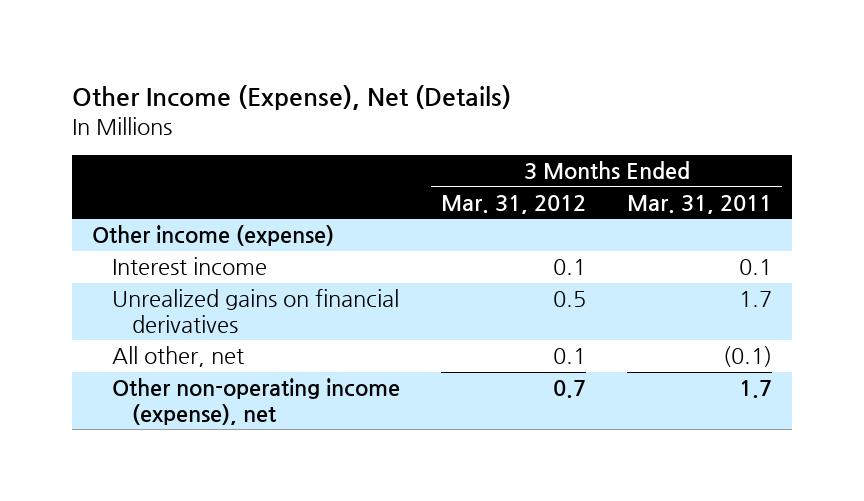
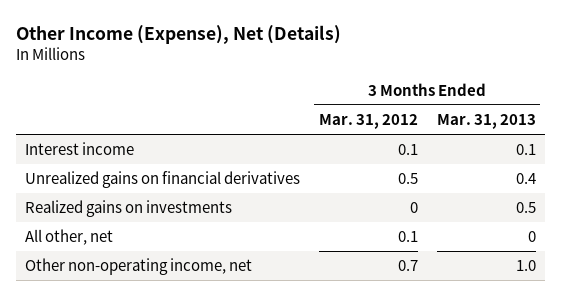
- | 3 Months Ended Mar. 31, 2012 | 3 Months Ended Mar. 31, 2011
+ | 3 Months Ended Mar. 31, 2012 | 3 Months Ended Mar. 31, 2013
- Other income (expense)
+ Realized gains on investments | 0 | 0.5
- Other non-operating income (expense), net | 0.7 | 1.7
+ Other non-operating income, net | 0.7 | 1.0

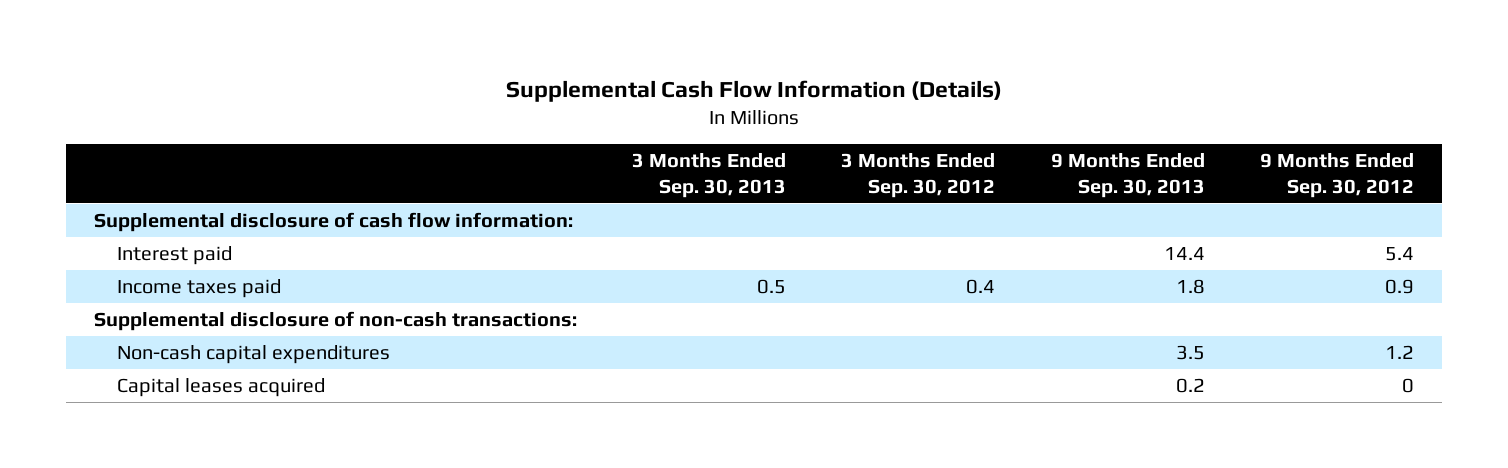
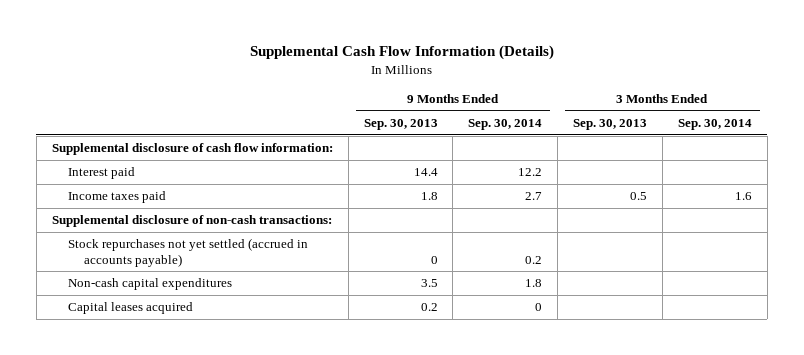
- | 3 Months Ended Sep. 30, 2013 | 3 Months Ended Sep. 30, 2012 | 9 Months Ended Sep. 30, 2013 | 9 Months Ended Sep. 30, 2012
+ | 9 Months Ended Sep. 30, 2013 | 9 Months Ended Sep. 30, 2014 | 3 Months Ended Sep. 30, 2013 | 3 Months Ended Sep. 30, 2014
+ Stock repurchases not yet settled (accrued in accounts payable) | 0 | 0.2 | |

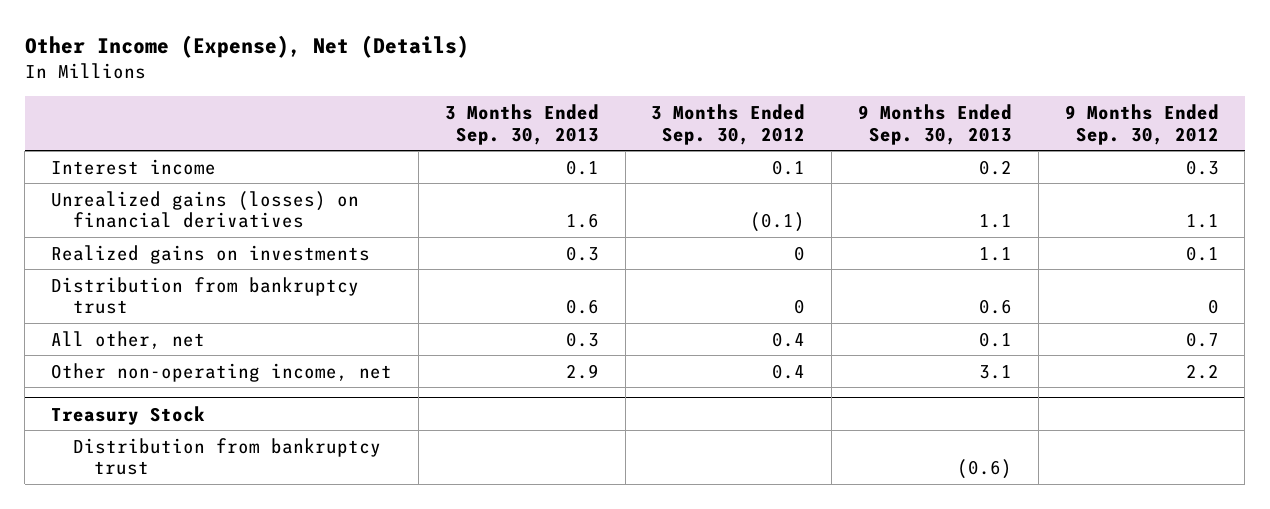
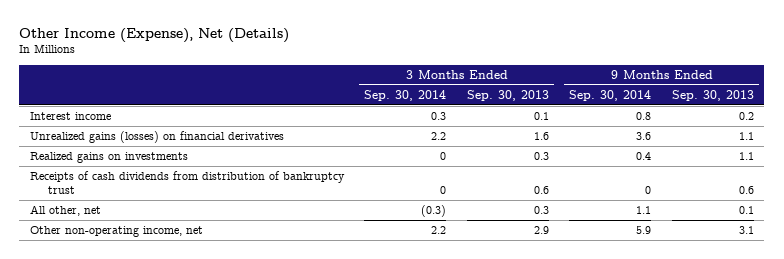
- | 3 Months Ended Sep. 30, 2013 | 3 Months Ended Sep. 30, 2012 | 9 Months Ended Sep. 30, 2013 | 9 Months Ended Sep. 30, 2012
+ | 3 Months Ended Sep. 30, 2014 | 3 Months Ended Sep. 30, 2013 | 9 Months Ended Sep. 30, 2014 | 9 Months Ended Sep. 30, 2013
- Distribution from bankruptcy trust | 0.6 | 0 | 0.6 | 0
+ Receipts of cash dividends from distribution of bankruptcy trust | 0 | 0.6 | 0 | 0.6
- Treasury Stock
- Distribution from bankruptcy trust | | | (0.6) |

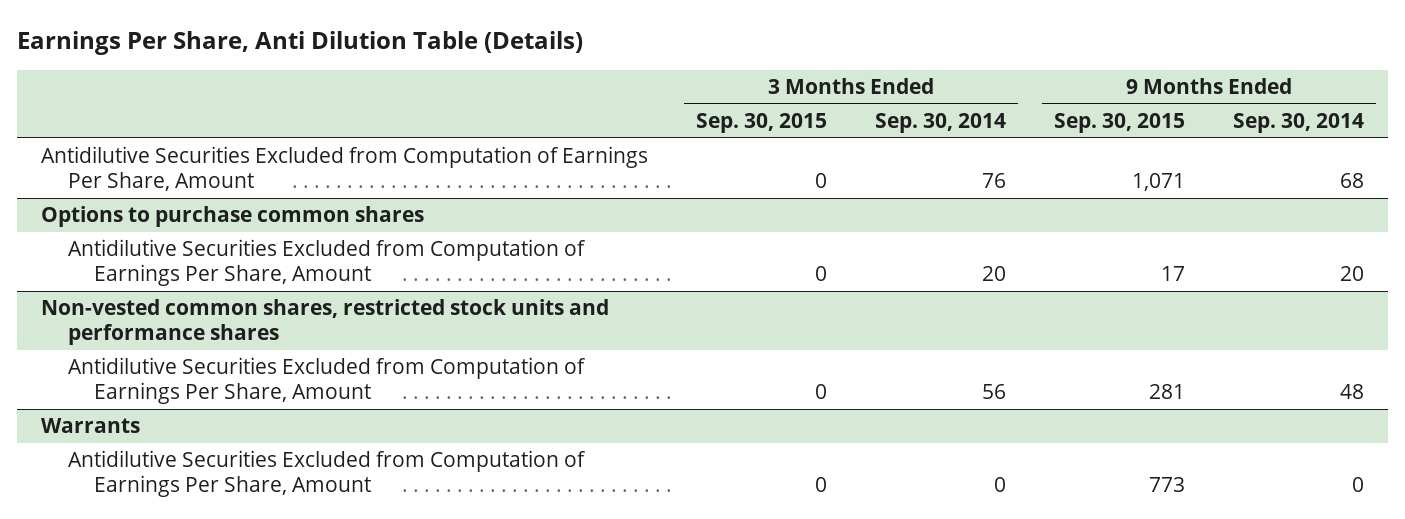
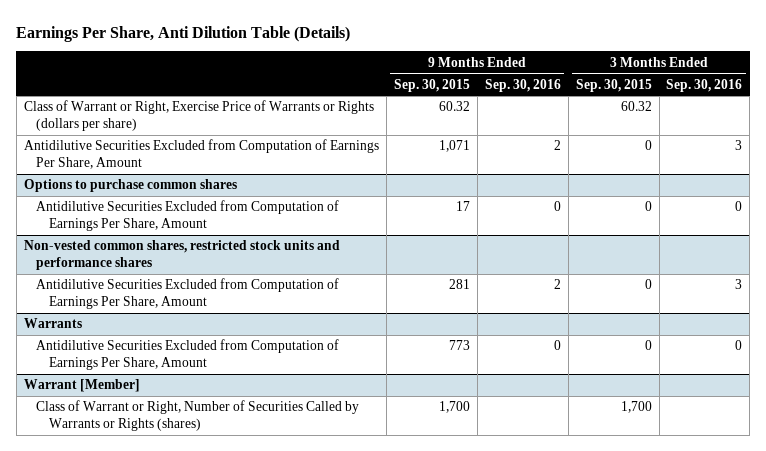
- | 3 Months Ended Sep. 30, 2015 | 3 Months Ended Sep. 30, 2014 | 9 Months Ended Sep. 30, 2015 | 9 Months Ended Sep. 30, 2014
+ | 9 Months Ended Sep. 30, 2015 | 9 Months Ended Sep. 30, 2016 | 3 Months Ended Sep. 30, 2015 | 3 Months Ended Sep. 30, 2016
+ Class of Warrant or Right, Exercise Price of Warrants or Rights (dollars per share) | 60.32 | | 60.32 |
+ Warrant [Member]
+ Class of Warrant or Right, Number of Securities Called by Warrants or Rights (shares) | 1,700 | | 1,700 |

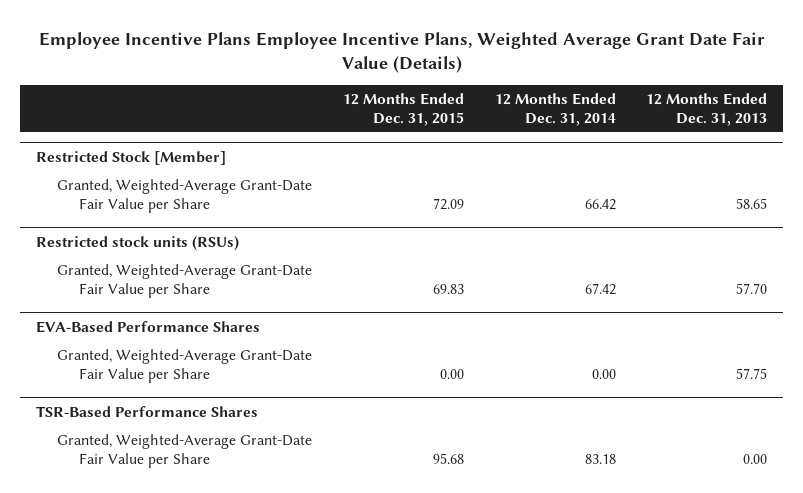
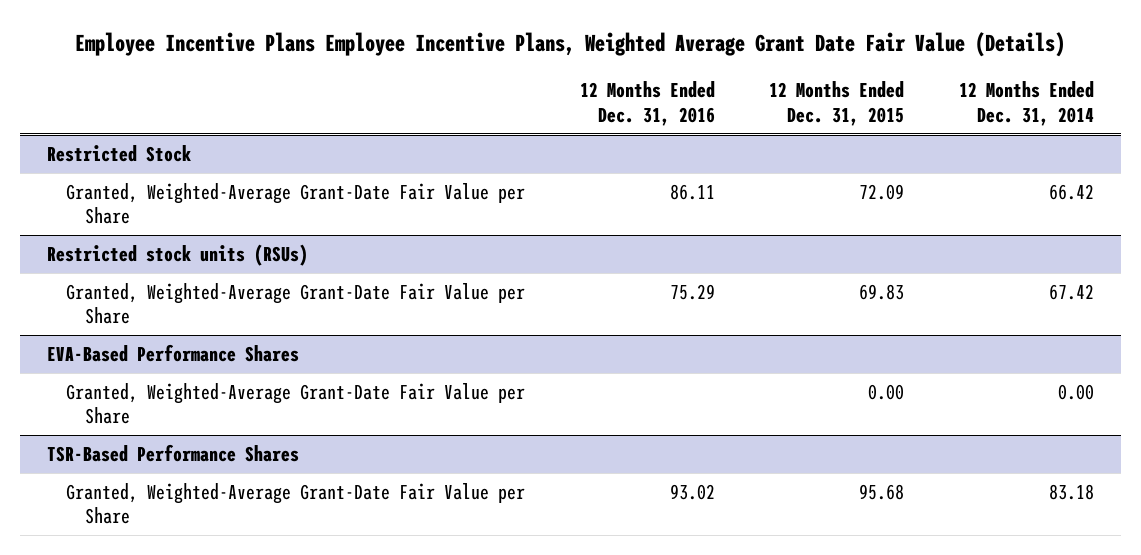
- | 12 Months Ended Dec. 31, 2015 | 12 Months Ended Dec. 31, 2014 | 12 Months Ended Dec. 31, 2013
+ | 12 Months Ended Dec. 31, 2016 | 12 Months Ended Dec. 31, 2015 | 12 Months Ended Dec. 31, 2014
- Restricted Stock [Member]
+ Restricted Stock

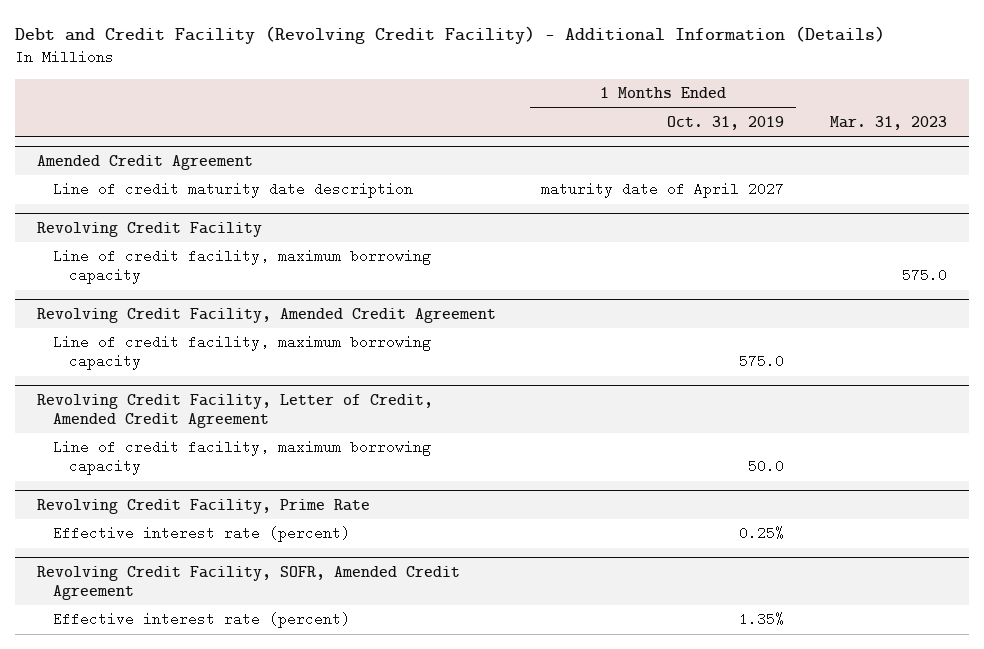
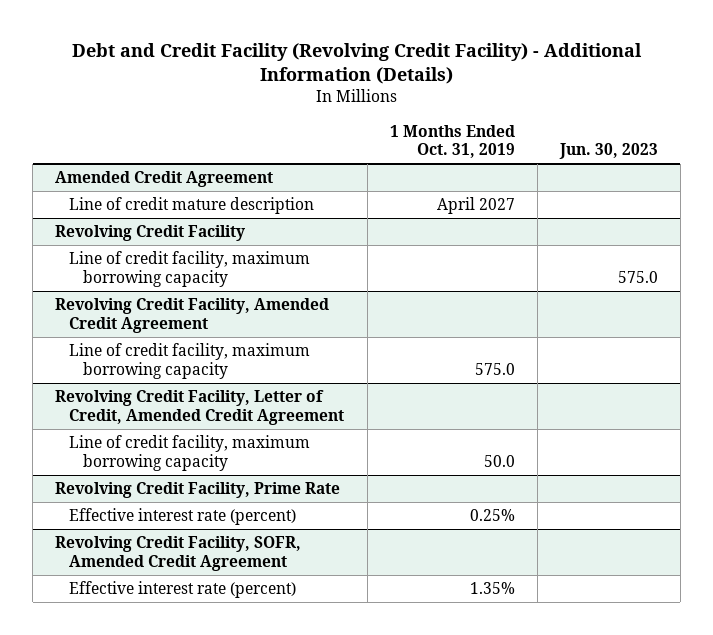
- | 1 Months Ended Oct. 31, 2019 | Mar. 31, 2023
+ | 1 Months Ended Oct. 31, 2019 | Jun. 30, 2023
@ Amended Credit Agreement
- Line of credit maturity date description | maturity date of April 2027 |
+ Line of credit mature description | April 2027 |

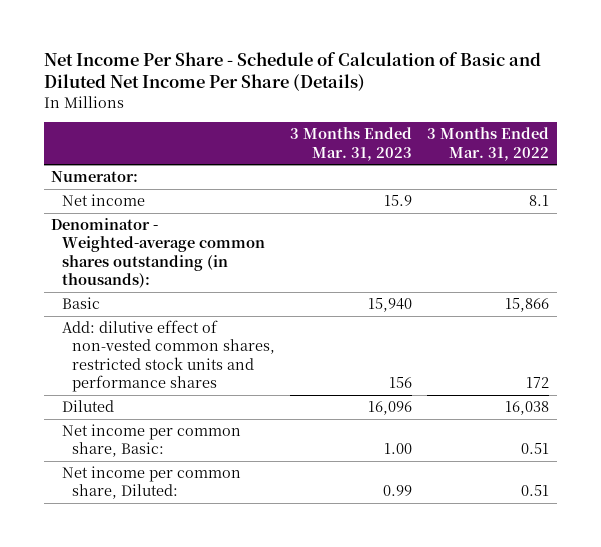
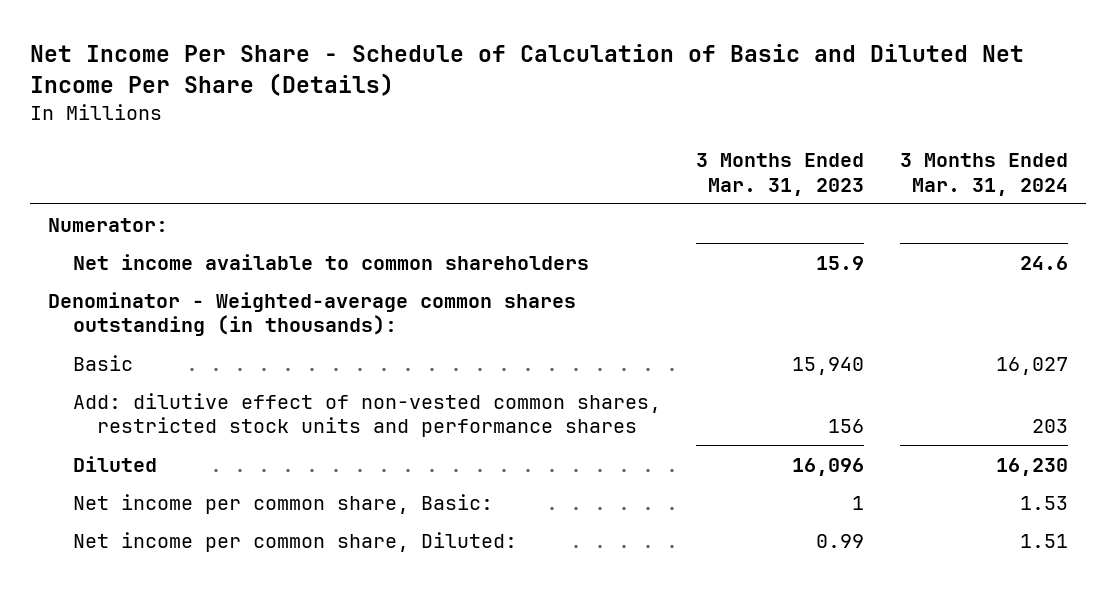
- | 3 Months Ended Mar. 31, 2023 | 3 Months Ended Mar. 31, 2022
+ | 3 Months Ended Mar. 31, 2023 | 3 Months Ended Mar. 31, 2024
- Net income | 15.9 | 8.1
+ Net income available to common shareholders | 15.9 | 24.6
- Net income per common share, Basic: | 1.00 | 0.51
+ Net income per common share, Basic: | 1 | 1.53

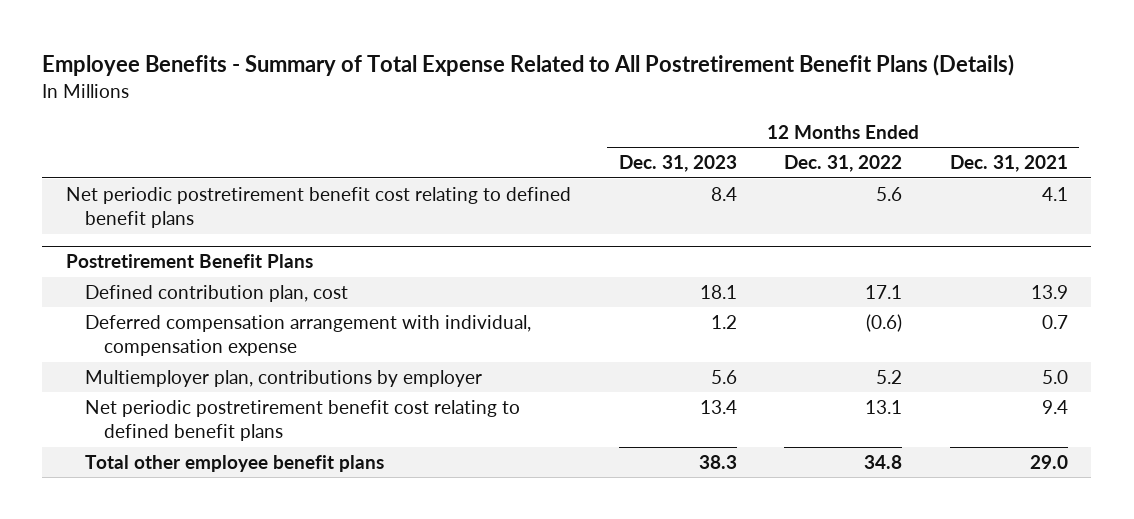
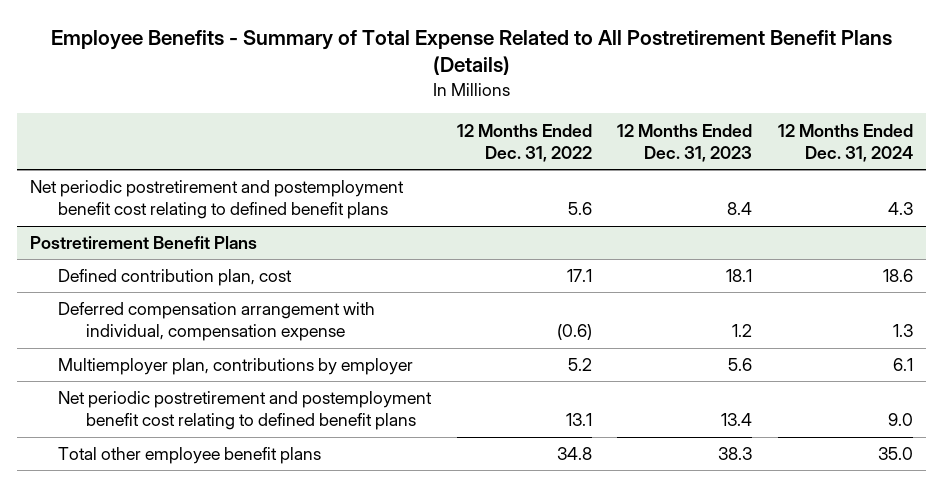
- | 12 Months Ended Dec. 31, 2023 | 12 Months Ended Dec. 31, 2022 | 12 Months Ended Dec. 31, 2021
+ | 12 Months Ended Dec. 31, 2022 | 12 Months Ended Dec. 31, 2023 | 12 Months Ended Dec. 31, 2024
- Net periodic postretirement benefit cost relating to defined benefit plans | 8.4 | 5.6 | 4.1
+ Net periodic postretirement and postemployment benefit cost relating to defined benefit plans | 5.6 | 8.4 | 4.3
@ Postretirement Benefit Plans
- Net periodic postretirement benefit cost relating to defined benefit plans | 13.4 | 13.1 | 9.4
+ Net periodic postretirement and postemployment benefit cost relating to defined benefit plans | 13.1 | 13.4 | 9.0

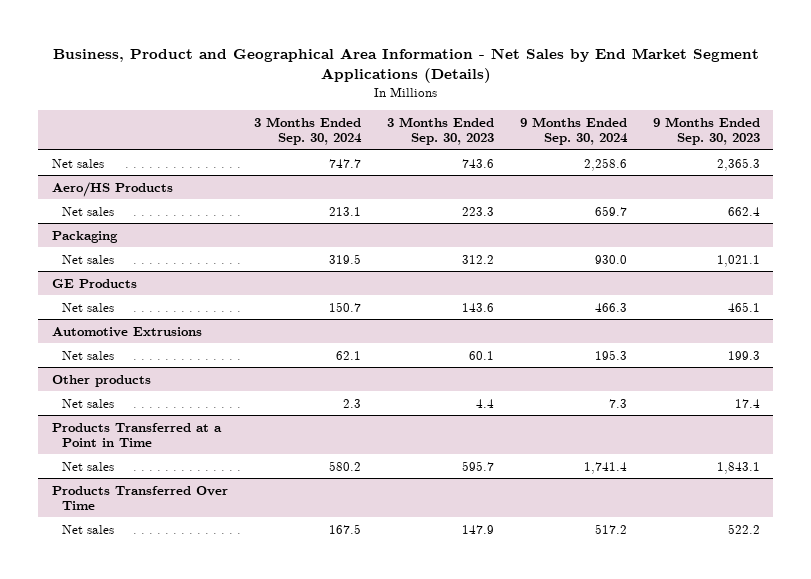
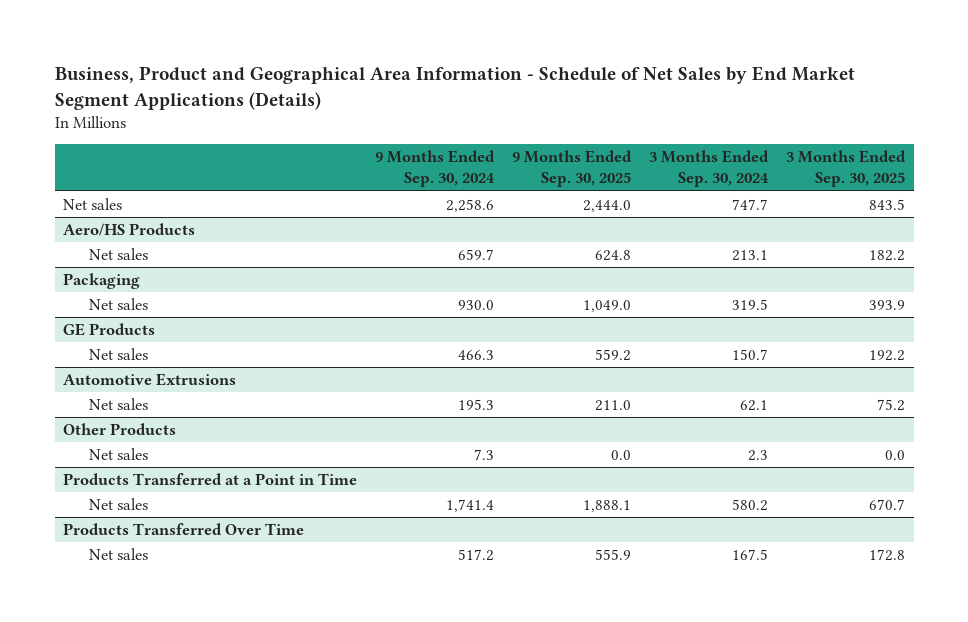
- Business, Product and Geographical Area Information - Net Sales by End Market Segment Applications (Details)
+ Business, Product and Geographical Area Information - Schedule of Net Sales by End Market Segment Applications (Details)
- | 3 Months Ended Sep. 30, 2024 | 3 Months Ended Sep. 30, 2023 | 9 Months Ended Sep. 30, 2024 | 9 Months Ended Sep. 30, 2023
+ | 9 Months Ended Sep. 30, 2024 | 9 Months Ended Sep. 30, 2025 | 3 Months Ended Sep. 30, 2024 | 3 Months Ended Sep. 30, 2025
- Other products
+ Other Products

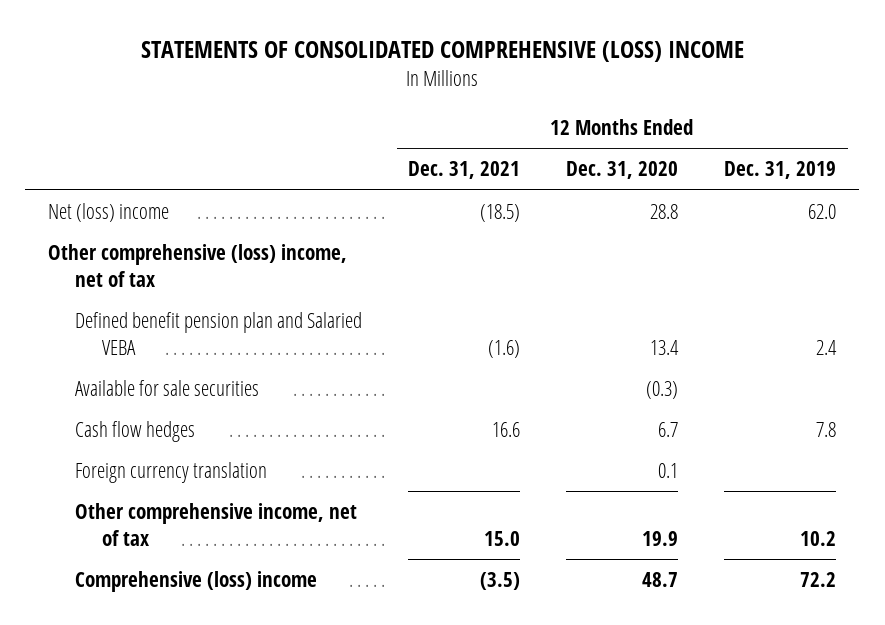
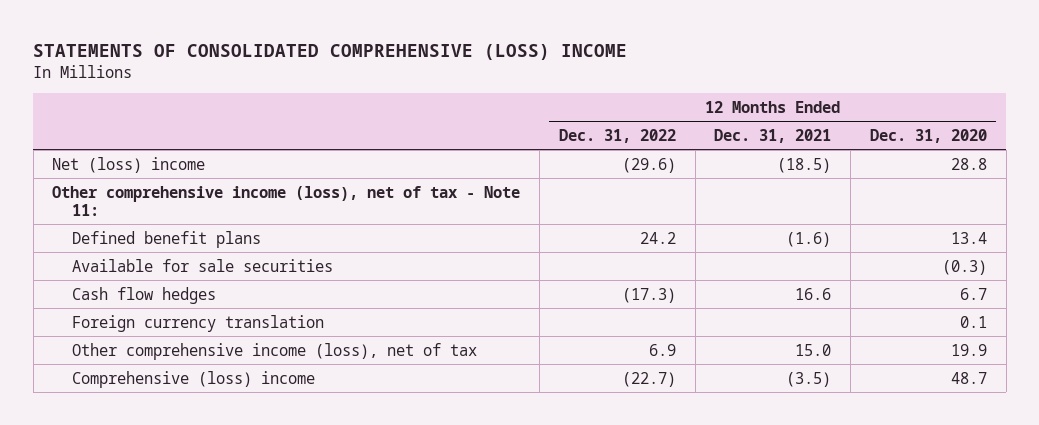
- | 12 Months Ended Dec. 31, 2021 | 12 Months Ended Dec. 31, 2020 | 12 Months Ended Dec. 31, 2019
+ | 12 Months Ended Dec. 31, 2022 | 12 Months Ended Dec. 31, 2021 | 12 Months Ended Dec. 31, 2020
- Other comprehensive (loss) income, net of tax
- Defined benefit pension plan and Salaried VEBA | (1.6) | 13.4 | 2.4
+ Other comprehensive income (loss), net of tax - Note 11:
+ Defined benefit plans | 24.2 | (1.6) | 13.4
- Other comprehensive income, net of tax | 15.0 | 19.9 | 10.2
+ Other comprehensive income (loss), net of tax | 6.9 | 15.0 | 19.9

